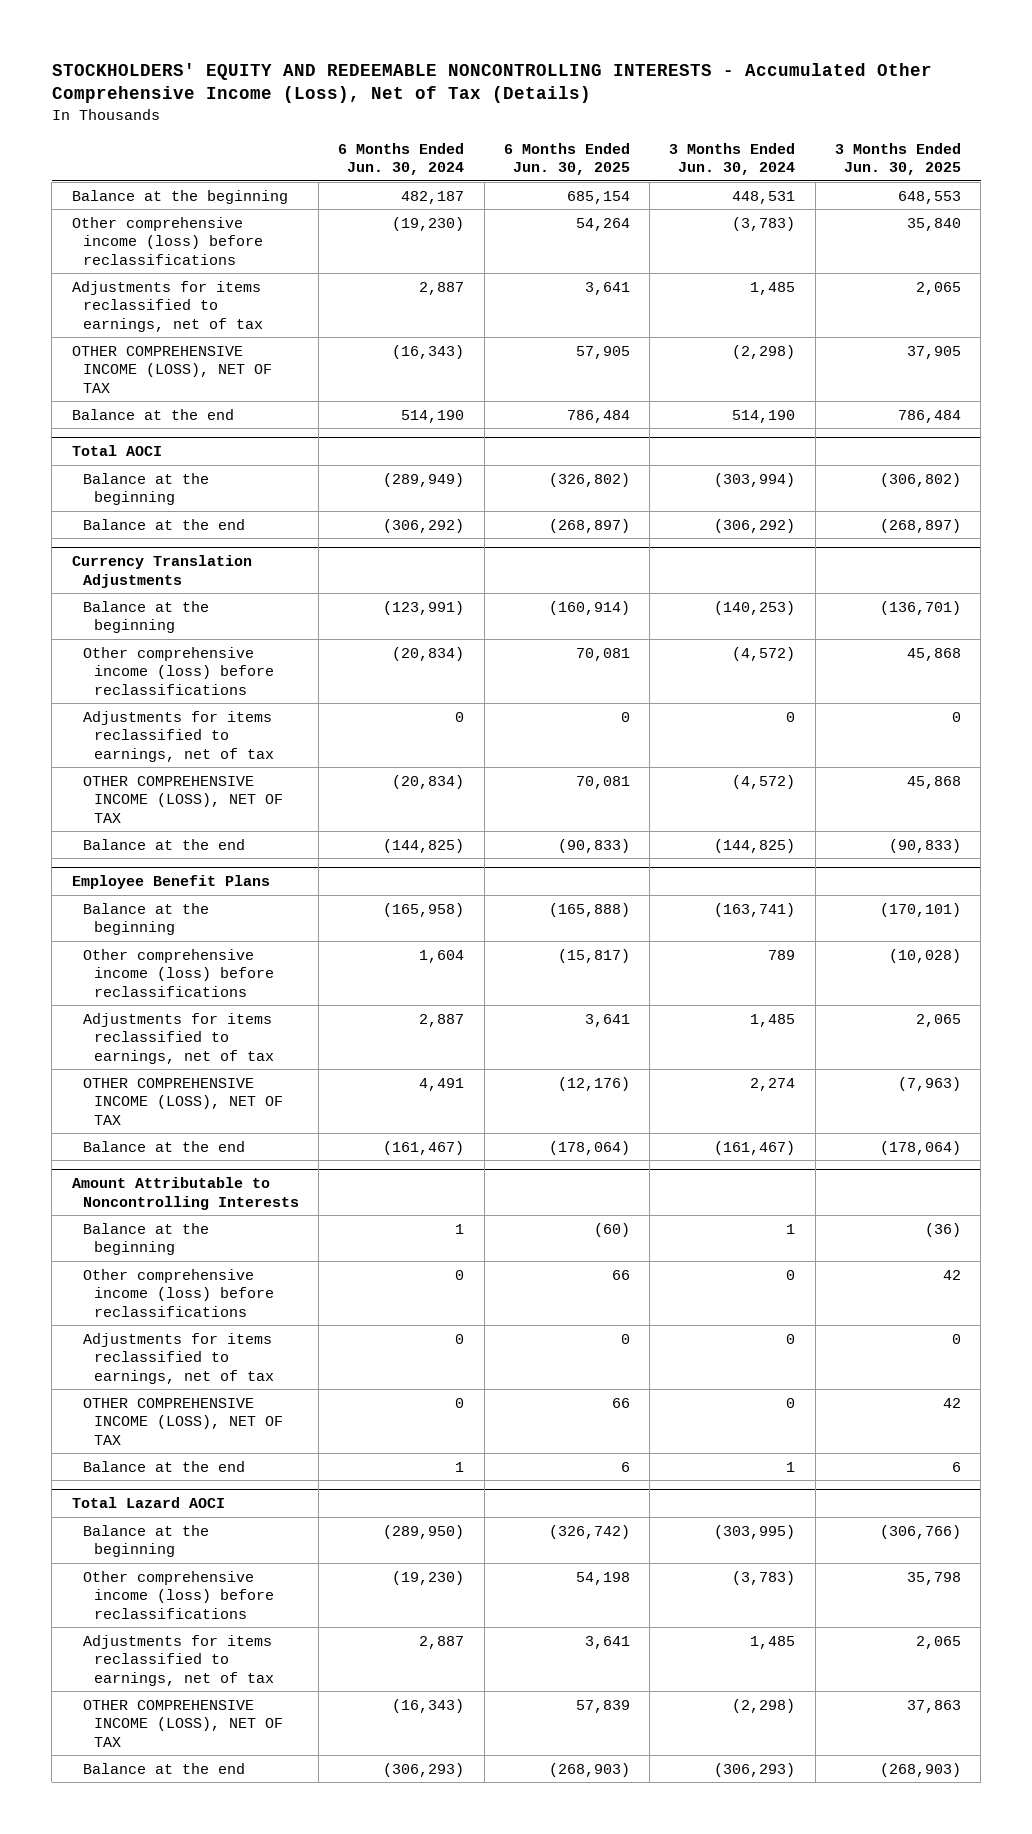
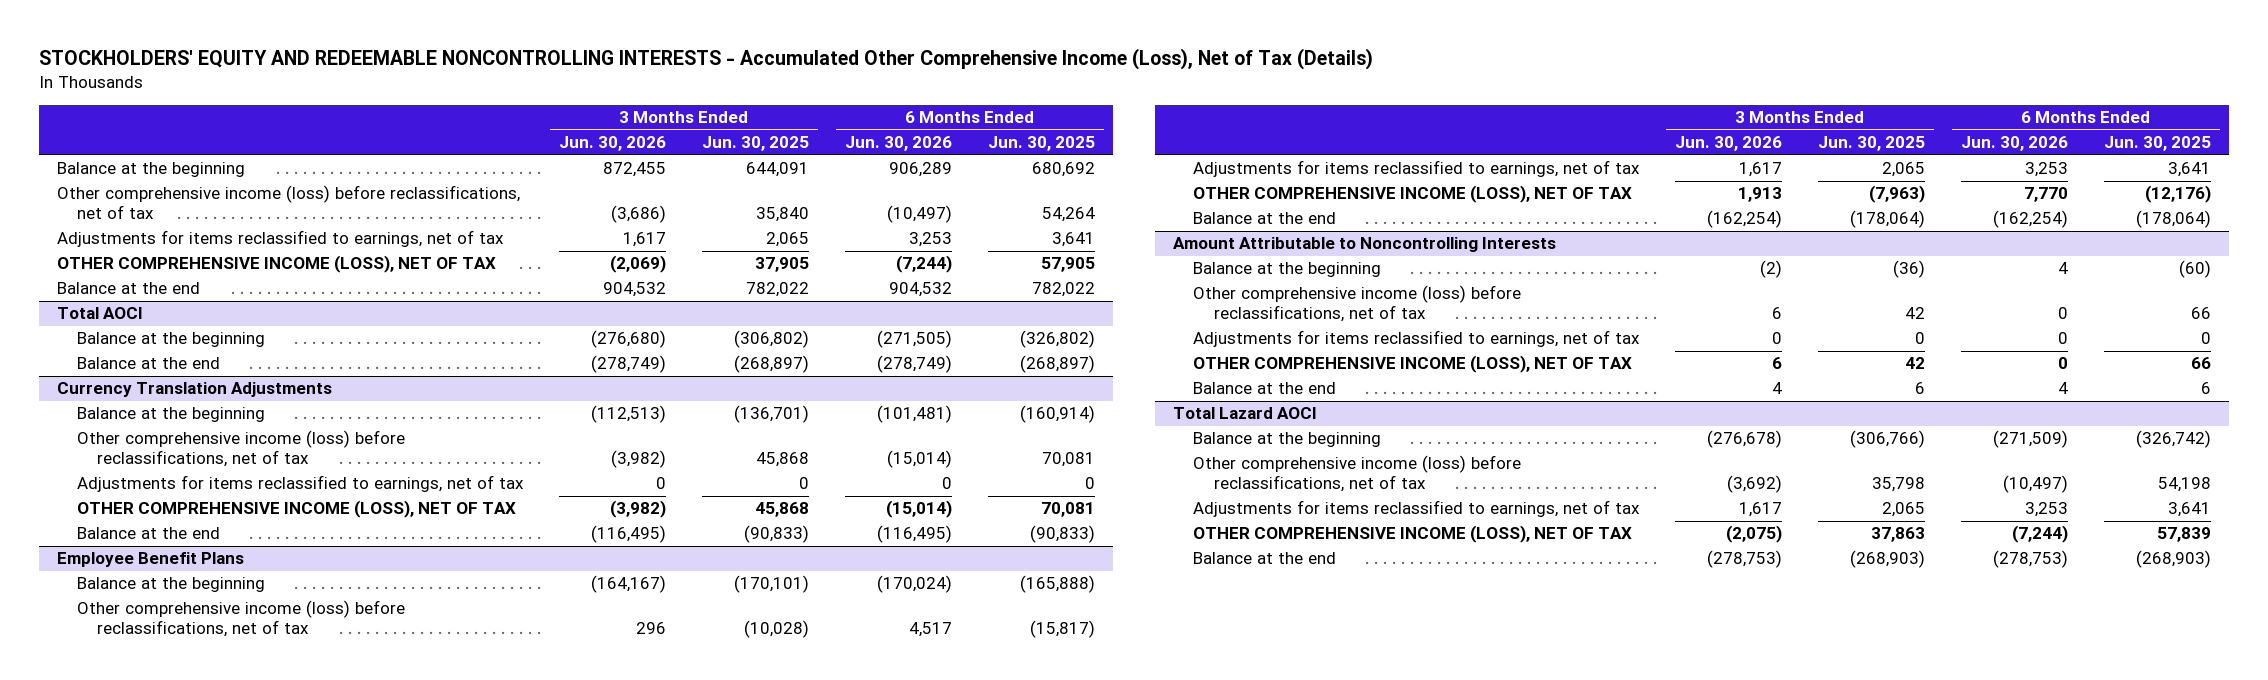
- | 6 Months Ended Jun. 30, 2024 | 6 Months Ended Jun. 30, 2025 | 3 Months Ended Jun. 30, 2024 | 3 Months Ended Jun. 30, 2025
+ | 3 Months Ended Jun. 30, 2026 | 3 Months Ended Jun. 30, 2025 | 6 Months Ended Jun. 30, 2026 | 6 Months Ended Jun. 30, 2025
- Balance at the beginning | 482,187 | 685,154 | 448,531 | 648,553
- Other comprehensive income (loss) before reclassifications | (19,230) | 54,264 | (3,783) | 35,840
+ Balance at the beginning | 872,455 | 644,091 | 906,289 | 680,692
+ Other comprehensive income (loss) before reclassifications, net of tax | (3,686) | 35,840 | (10,497) | 54,264
- Balance at the end | 514,190 | 786,484 | 514,190 | 786,484
+ Balance at the end | 904,532 | 782,022 | 904,532 | 782,022
@ Currency Translation Adjustments
- Other comprehensive income (loss) before reclassifications | (20,834) | 70,081 | (4,572) | 45,868
+ Other comprehensive income (loss) before reclassifications, net of tax | (3,982) | 45,868 | (15,014) | 70,081
@ Employee Benefit Plans
- Other comprehensive income (loss) before reclassifications | 1,604 | (15,817) | 789 | (10,028)
+ Other comprehensive income (loss) before reclassifications, net of tax | 296 | (10,028) | 4,517 | (15,817)
@ Amount Attributable to Noncontrolling Interests
- Other comprehensive income (loss) before reclassifications | 0 | 66 | 0 | 42
+ Other comprehensive income (loss) before reclassifications, net of tax | 6 | 42 | 0 | 66
@ Total Lazard AOCI
- Other comprehensive income (loss) before reclassifications | (19,230) | 54,198 | (3,783) | 35,798
+ Other comprehensive income (loss) before reclassifications, net of tax | (3,692) | 35,798 | (10,497) | 54,198

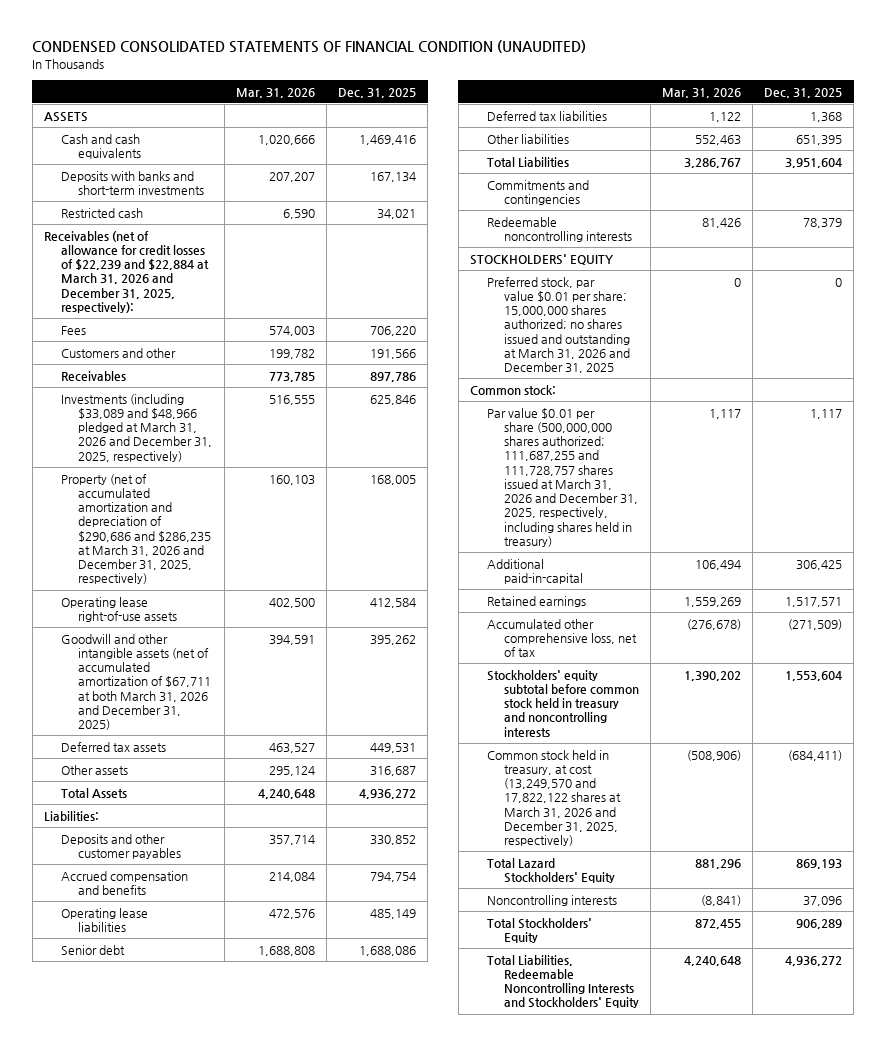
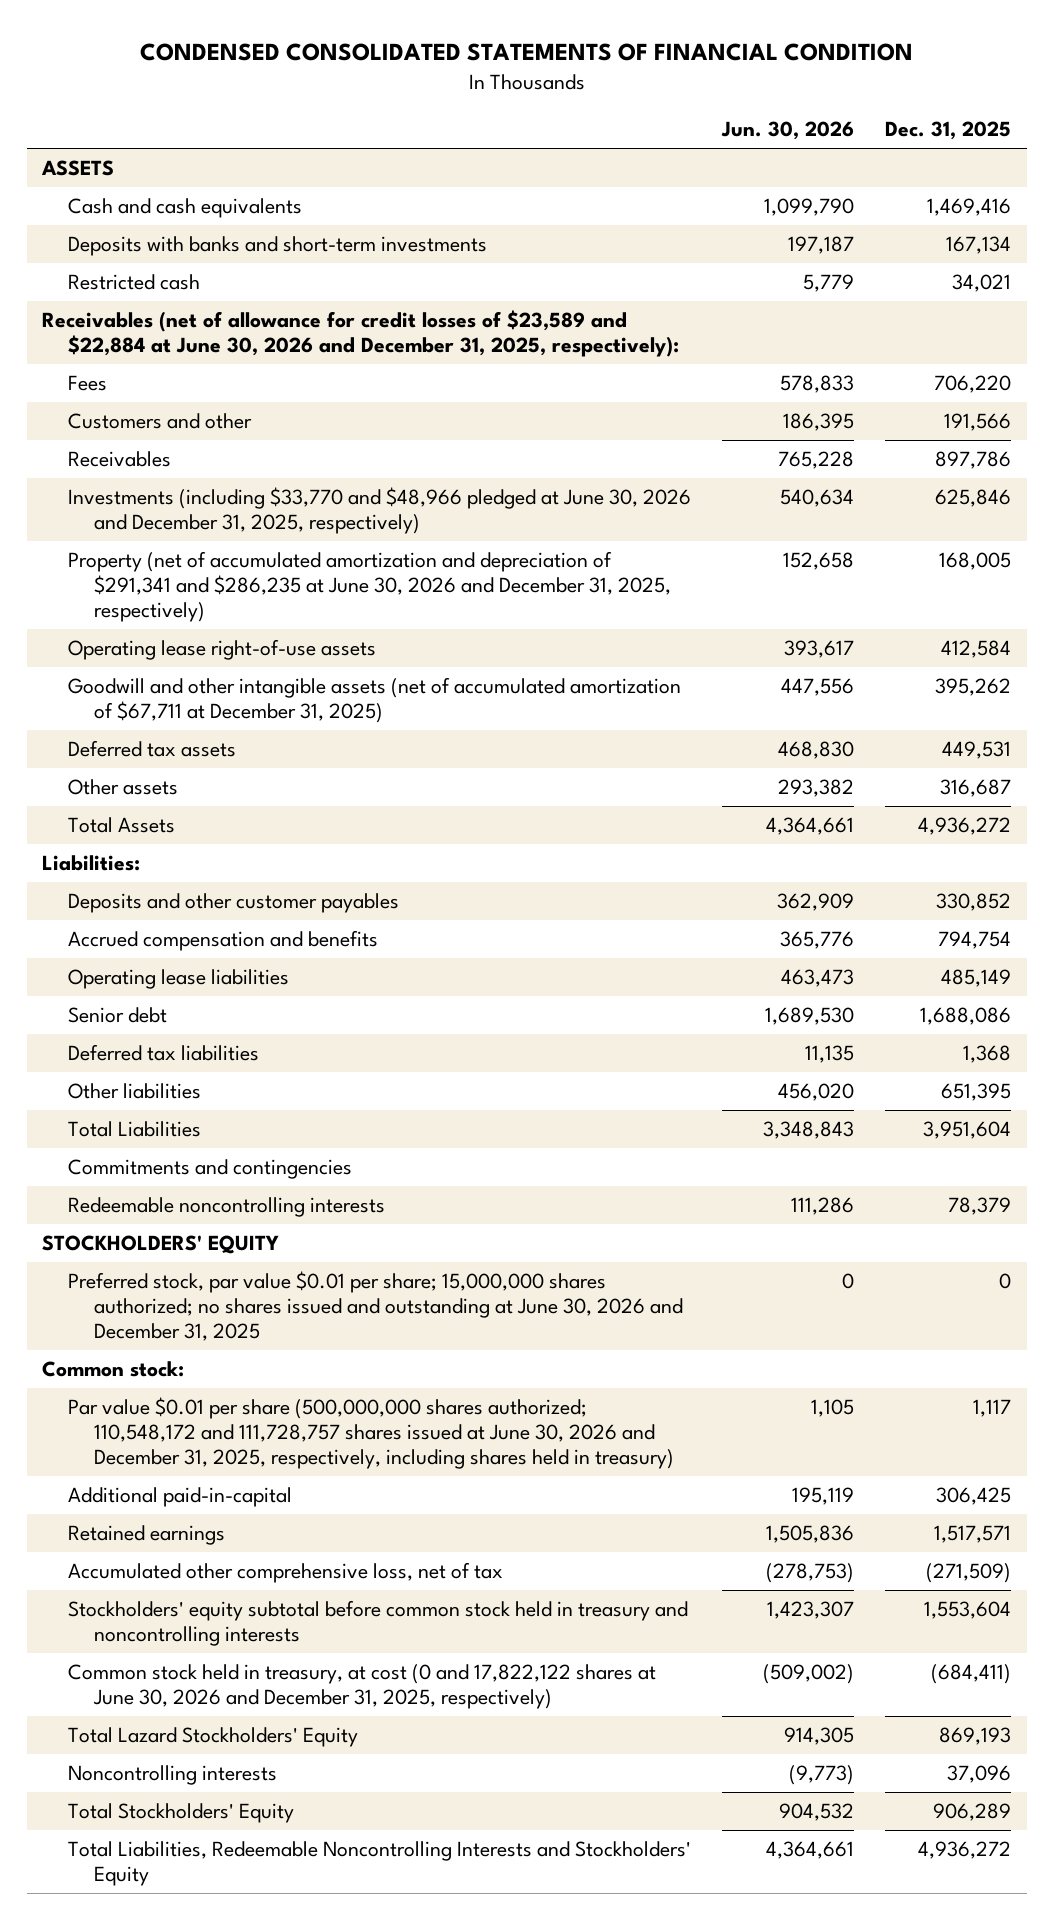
- CONDENSED CONSOLIDATED STATEMENTS OF FINANCIAL CONDITION (UNAUDITED)
+ CONDENSED CONSOLIDATED STATEMENTS OF FINANCIAL CONDITION
- | Mar. 31, 2026 | Dec. 31, 2025
+ | Jun. 30, 2026 | Dec. 31, 2025
- Receivables (net of allowance for credit losses of $22,239 and $22,884 at March 31, 2026 and December 31, 2025, respectively):
+ Receivables (net of allowance for credit losses of $23,589 and $22,884 at June 30, 2026 and December 31, 2025, respectively):
- Investments (including $33,089 and $48,966 pledged at March 31, 2026 and December 31, 2025, respectively) | 516,555 | 625,846
- Property (net of accumulated amortization and depreciation of $290,686 and $286,235 at March 31, 2026 and December 31, 2025, respectively) | 160,103 | 168,005
+ Investments (including $33,770 and $48,966 pledged at June 30, 2026 and December 31, 2025, respectively) | 540,634 | 625,846
+ Property (net of accumulated amortization and depreciation of $291,341 and $286,235 at June 30, 2026 and December 31, 2025, respectively) | 152,658 | 168,005
- Goodwill and other intangible assets (net of accumulated amortization of $67,711 at both March 31, 2026 and December 31, 2025) | 394,591 | 395,262
+ Goodwill and other intangible assets (net of accumulated amortization of $67,711 at December 31, 2025) | 447,556 | 395,262
- Preferred stock, par value $0.01 per share; 15,000,000 shares authorized; no shares issued and outstanding at March 31, 2026 and December 31, 2025 | 0 | 0
+ Preferred stock, par value $0.01 per share; 15,000,000 shares authorized; no shares issued and outstanding at June 30, 2026 and December 31, 2025 | 0 | 0
- Par value $0.01 per share (500,000,000 shares authorized; 111,687,255 and 111,728,757 shares issued at March 31, 2026 and December 31, 2025, respectively, including shares held in treasury) | 1,117 | 1,117
+ Par value $0.01 per share (500,000,000 shares authorized; 110,548,172 and 111,728,757 shares issued at June 30, 2026 and December 31, 2025, respectively, including shares held in treasury) | 1,105 | 1,117
- Common stock held in treasury, at cost (13,249,570 and 17,822,122 shares at March 31, 2026 and December 31, 2025, respectively) | (508,906) | (684,411)
+ Common stock held in treasury, at cost (0 and 17,822,122 shares at June 30, 2026 and December 31, 2025, respectively) | (509,002) | (684,411)

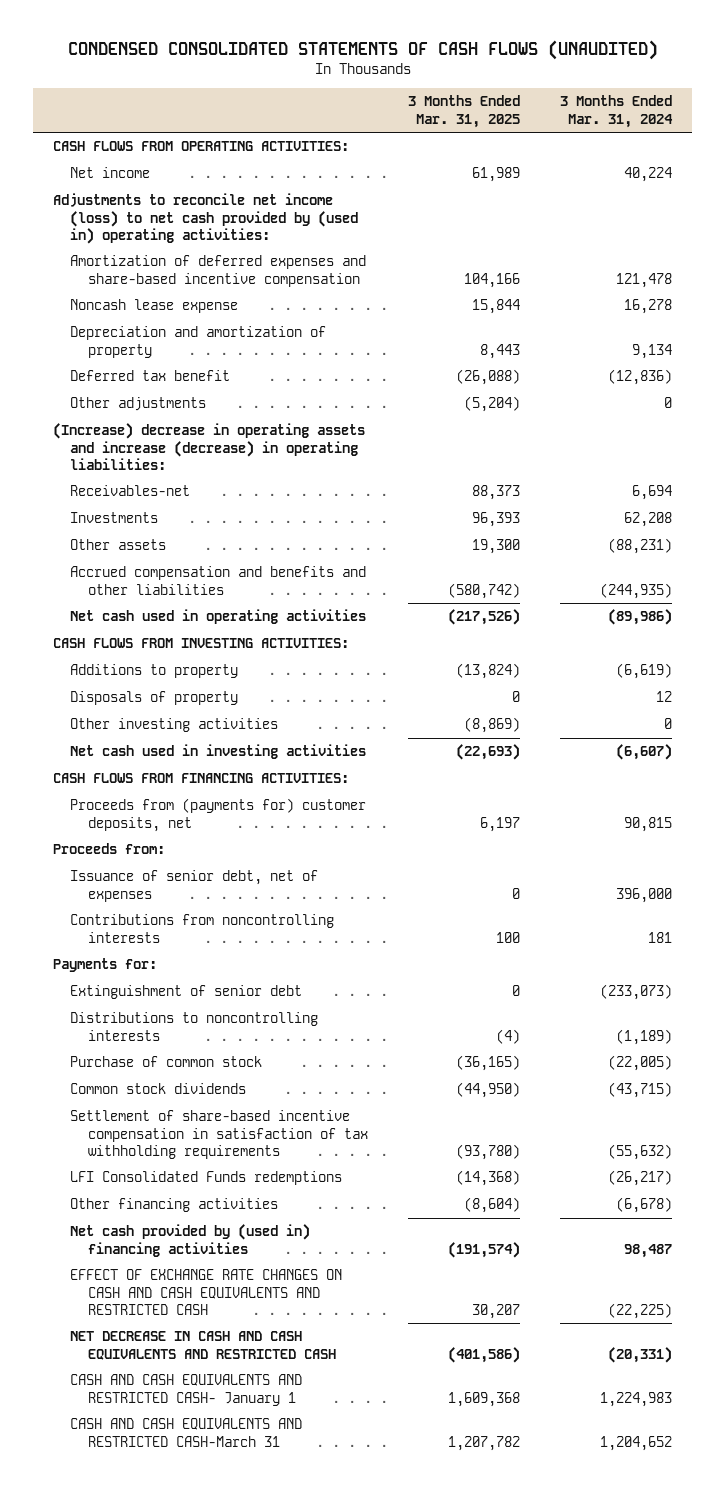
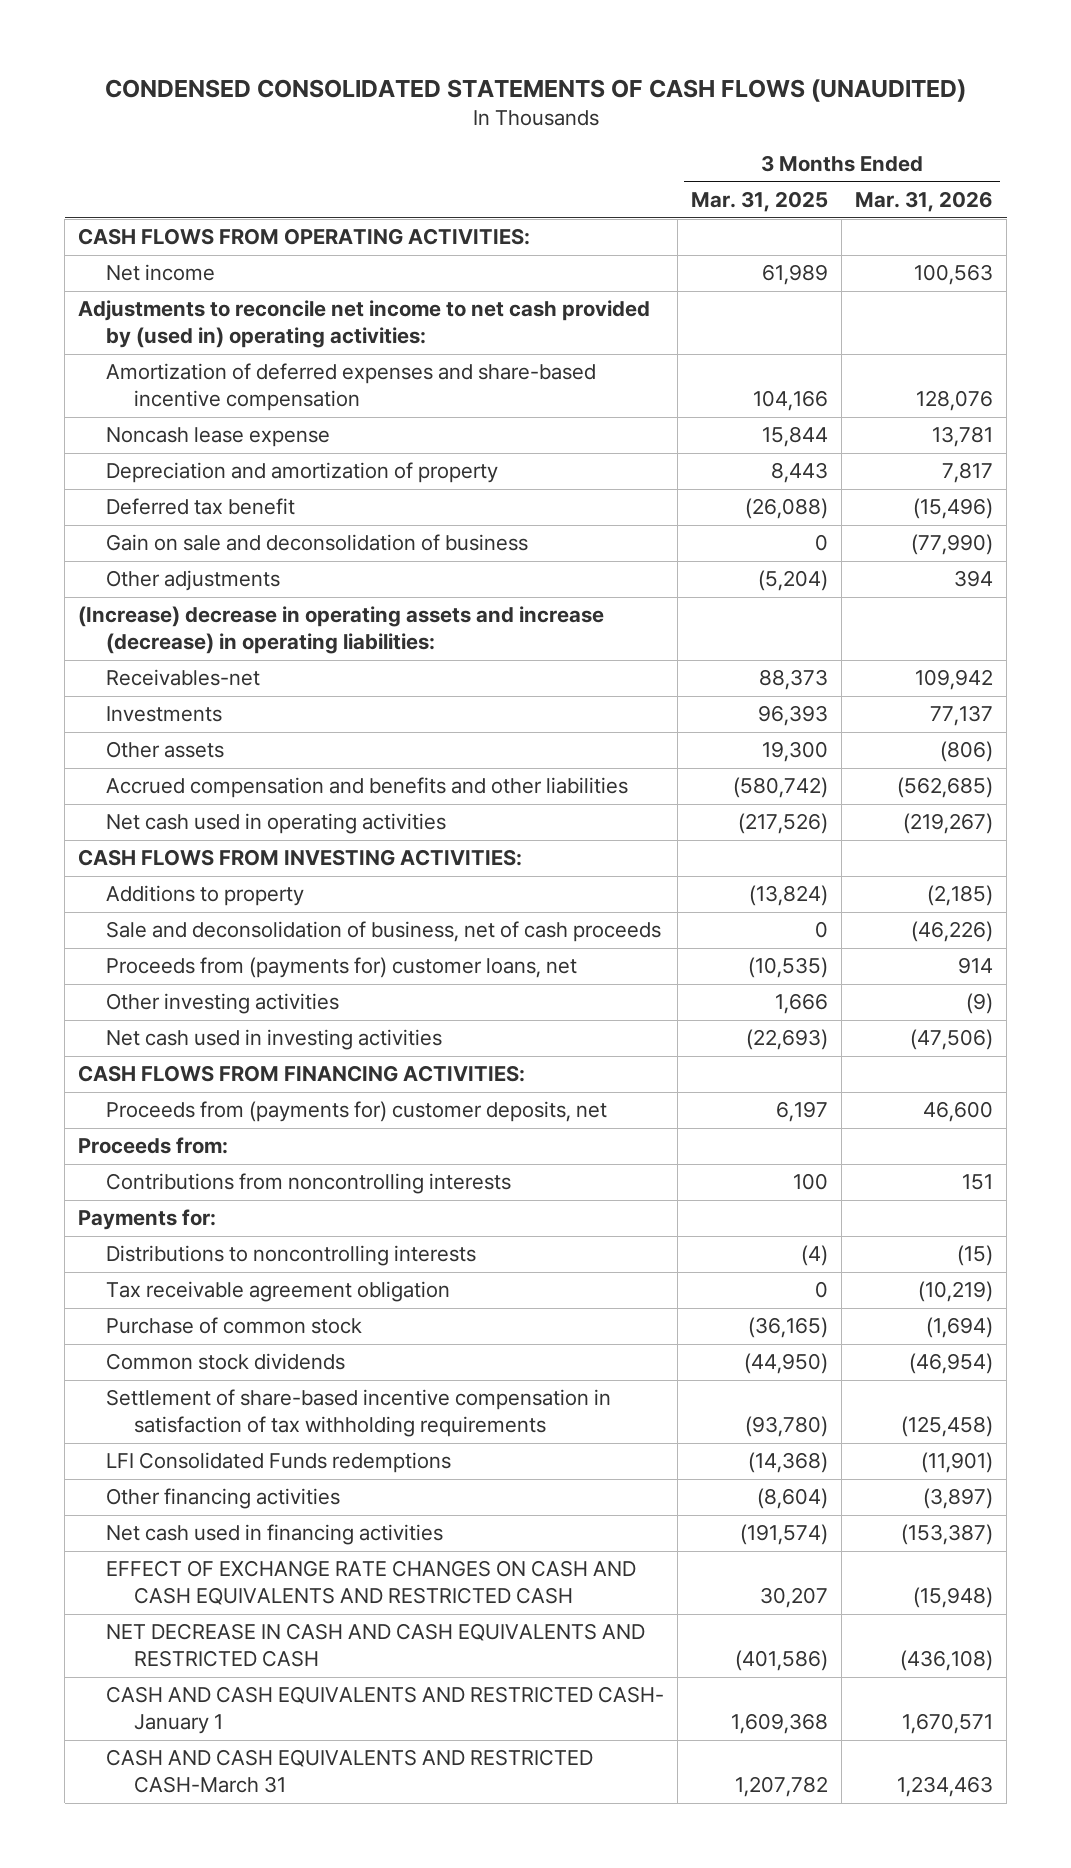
- | 3 Months Ended Mar. 31, 2025 | 3 Months Ended Mar. 31, 2024
+ | 3 Months Ended Mar. 31, 2025 | 3 Months Ended Mar. 31, 2026
- Adjustments to reconcile net income (loss) to net cash provided by (used in) operating activities:
+ Adjustments to reconcile net income to net cash provided by (used in) operating activities:
+ Gain on sale and deconsolidation of business | 0 | (77,990)
- Disposals of property | 0 | 12
- Other investing activities | (8,869) | 0
+ Sale and deconsolidation of business, net of cash proceeds | 0 | (46,226)
+ Proceeds from (payments for) customer loans, net | (10,535) | 914
+ Other investing activities | 1,666 | (9)
- Issuance of senior debt, net of expenses | 0 | 396,000
- Extinguishment of senior debt | 0 | (233,073)
+ Tax receivable agreement obligation | 0 | (10,219)
- Net cash provided by (used in) financing activities | (191,574) | 98,487
+ Net cash used in financing activities | (191,574) | (153,387)

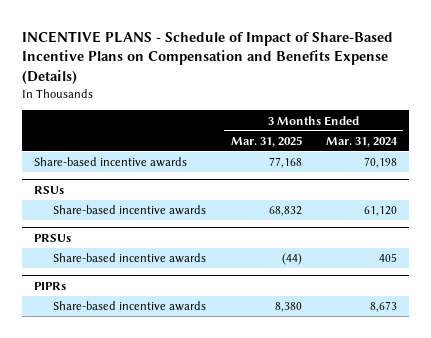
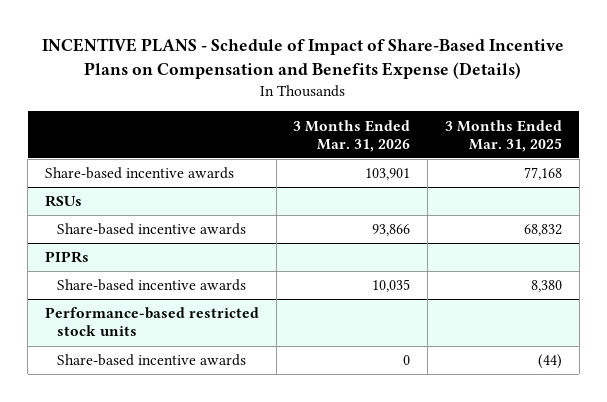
- | 3 Months Ended Mar. 31, 2025 | 3 Months Ended Mar. 31, 2024
+ | 3 Months Ended Mar. 31, 2026 | 3 Months Ended Mar. 31, 2025
- PRSUs
- Share-based incentive awards | (44) | 405
+ Performance-based restricted stock units
+ Share-based incentive awards | 0 | (44)

